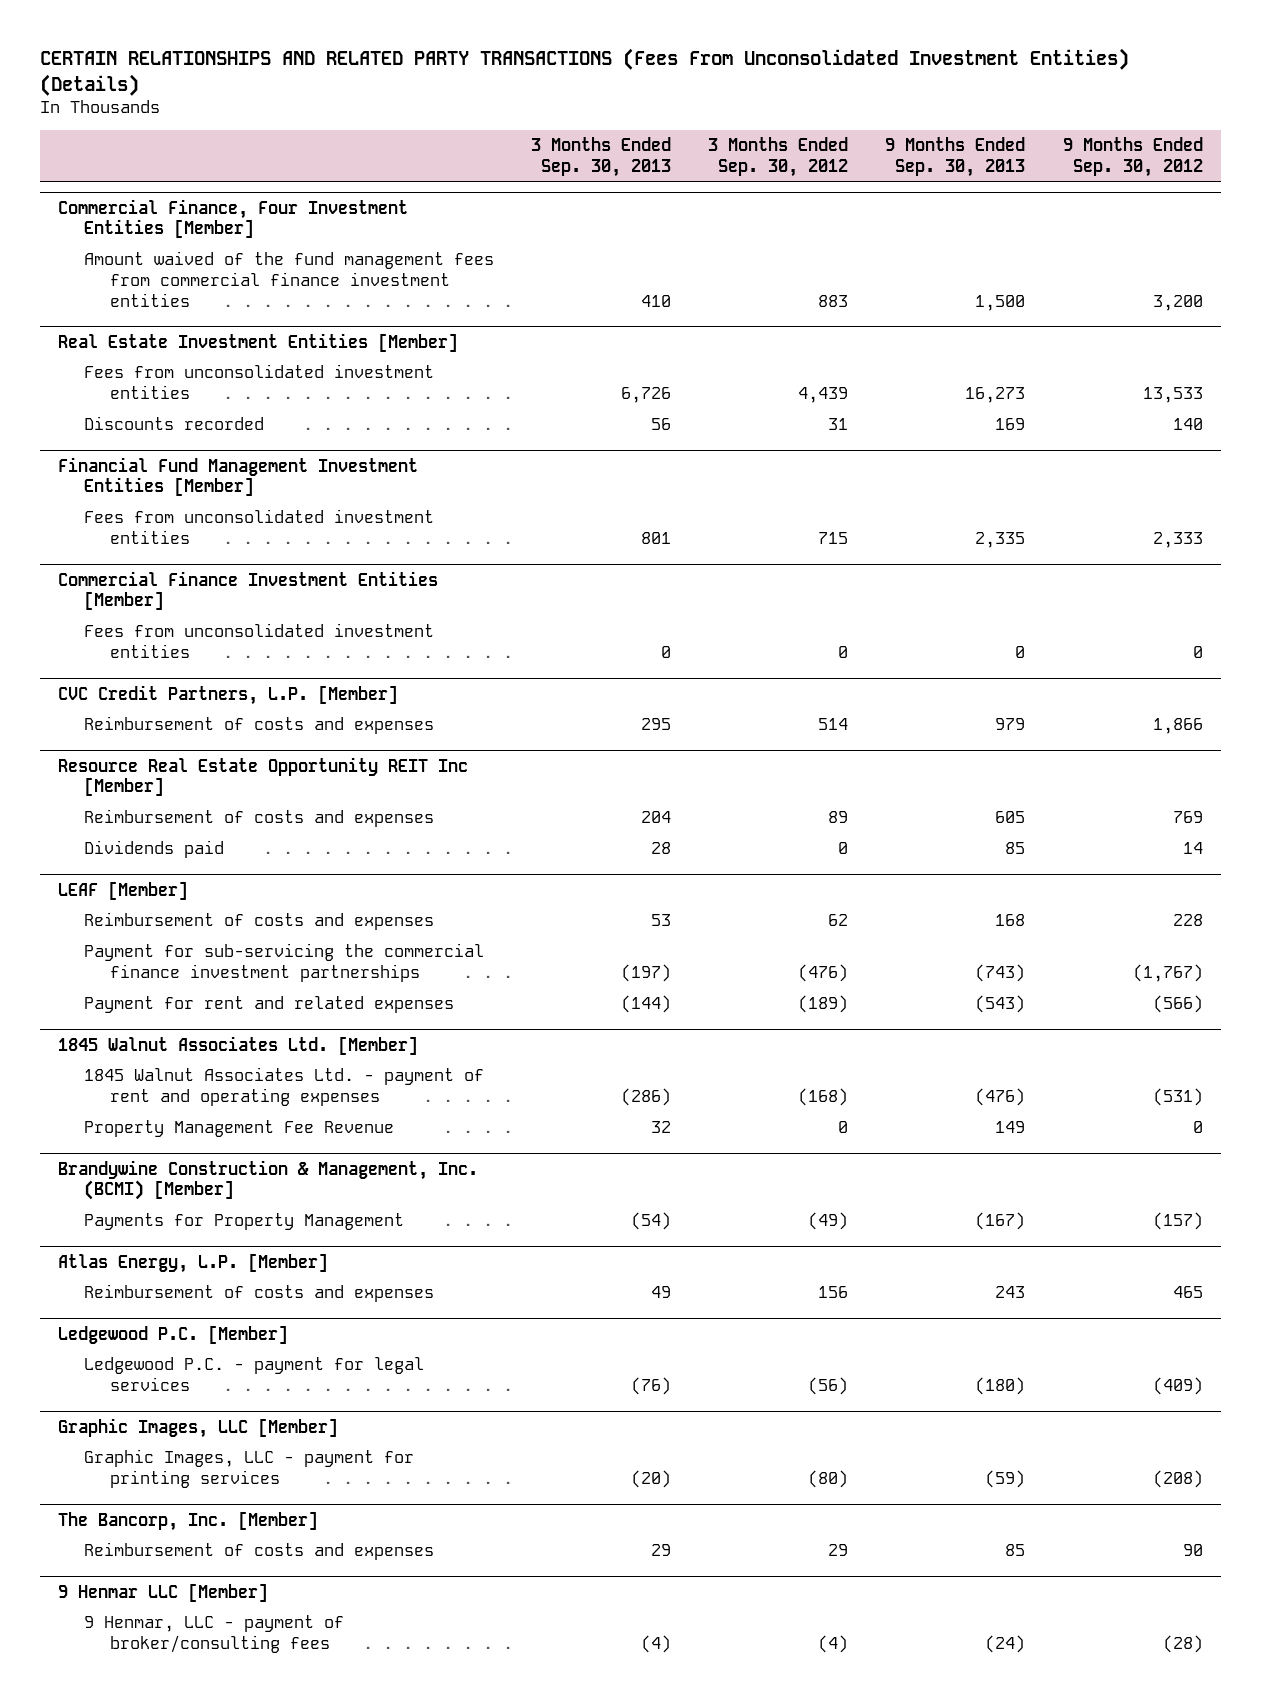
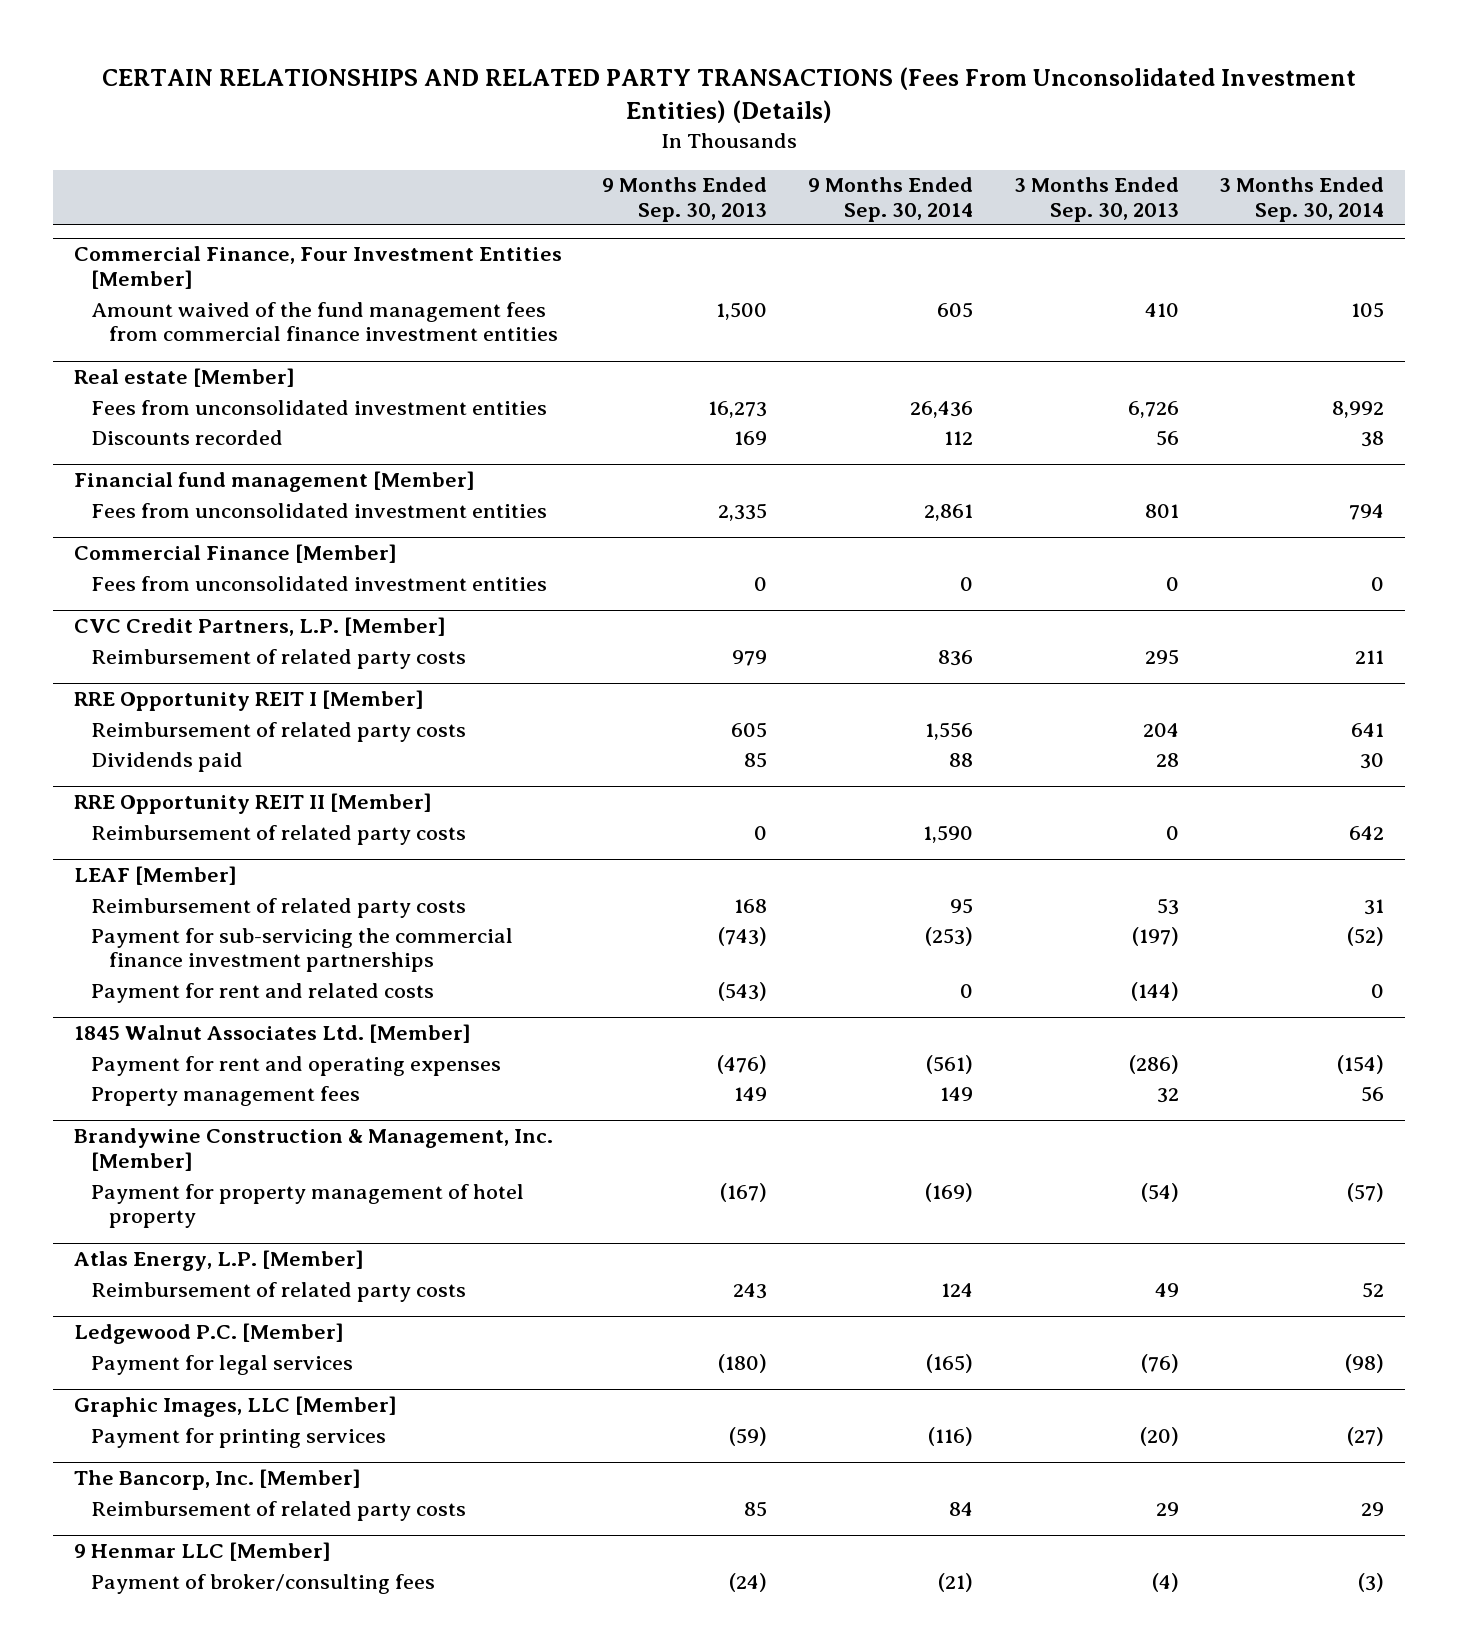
- | 3 Months Ended Sep. 30, 2013 | 3 Months Ended Sep. 30, 2012 | 9 Months Ended Sep. 30, 2013 | 9 Months Ended Sep. 30, 2012
+ | 9 Months Ended Sep. 30, 2013 | 9 Months Ended Sep. 30, 2014 | 3 Months Ended Sep. 30, 2013 | 3 Months Ended Sep. 30, 2014
- Real Estate Investment Entities [Member]
+ Real estate [Member]
- Financial Fund Management Investment Entities [Member]
+ Financial fund management [Member]
- Commercial Finance Investment Entities [Member]
+ Commercial Finance [Member]
@ CVC Credit Partners, L.P. [Member]
- Reimbursement of costs and expenses | 295 | 514 | 979 | 1,866
- Resource Real Estate Opportunity REIT Inc [Member]
- Reimbursement of costs and expenses | 204 | 89 | 605 | 769
@ CVC Credit Partners, L.P. [Member]
+ Reimbursement of related party costs | 979 | 836 | 295 | 211
+ RRE Opportunity REIT I [Member]
+ Reimbursement of related party costs | 605 | 1,556 | 204 | 641
+ RRE Opportunity REIT II [Member]
+ Reimbursement of related party costs | 0 | 1,590 | 0 | 642
@ LEAF [Member]
- Reimbursement of costs and expenses | 53 | 62 | 168 | 228
+ Reimbursement of related party costs | 168 | 95 | 53 | 31
- Payment for rent and related expenses | (144) | (189) | (543) | (566)
+ Payment for rent and related costs | (543) | 0 | (144) | 0
@ 1845 Walnut Associates Ltd. [Member]
- 1845 Walnut Associates Ltd. - payment of rent and operating expenses | (286) | (168) | (476) | (531)
- Property Management Fee Revenue | 32 | 0 | 149 | 0
- Brandywine Construction & Management, Inc. (BCMI) [Member]
- Payments for Property Management | (54) | (49) | (167) | (157)
@ 1845 Walnut Associates Ltd. [Member]
+ Payment for rent and operating expenses | (476) | (561) | (286) | (154)
+ Property management fees | 149 | 149 | 32 | 56
+ Brandywine Construction & Management, Inc. [Member]
+ Payment for property management of hotel property | (167) | (169) | (54) | (57)
@ Atlas Energy, L.P. [Member]
- Reimbursement of costs and expenses | 49 | 156 | 243 | 465
+ Reimbursement of related party costs | 243 | 124 | 49 | 52
@ Ledgewood P.C. [Member]
- Ledgewood P.C. - payment for legal services | (76) | (56) | (180) | (409)
+ Payment for legal services | (180) | (165) | (76) | (98)
@ Graphic Images, LLC [Member]
- Graphic Images, LLC - payment for printing services | (20) | (80) | (59) | (208)
+ Payment for printing services | (59) | (116) | (20) | (27)
@ The Bancorp, Inc. [Member]
- Reimbursement of costs and expenses | 29 | 29 | 85 | 90
+ Reimbursement of related party costs | 85 | 84 | 29 | 29
@ 9 Henmar LLC [Member]
- 9 Henmar, LLC - payment of broker/consulting fees | (4) | (4) | (24) | (28)
+ Payment of broker/consulting fees | (24) | (21) | (4) | (3)

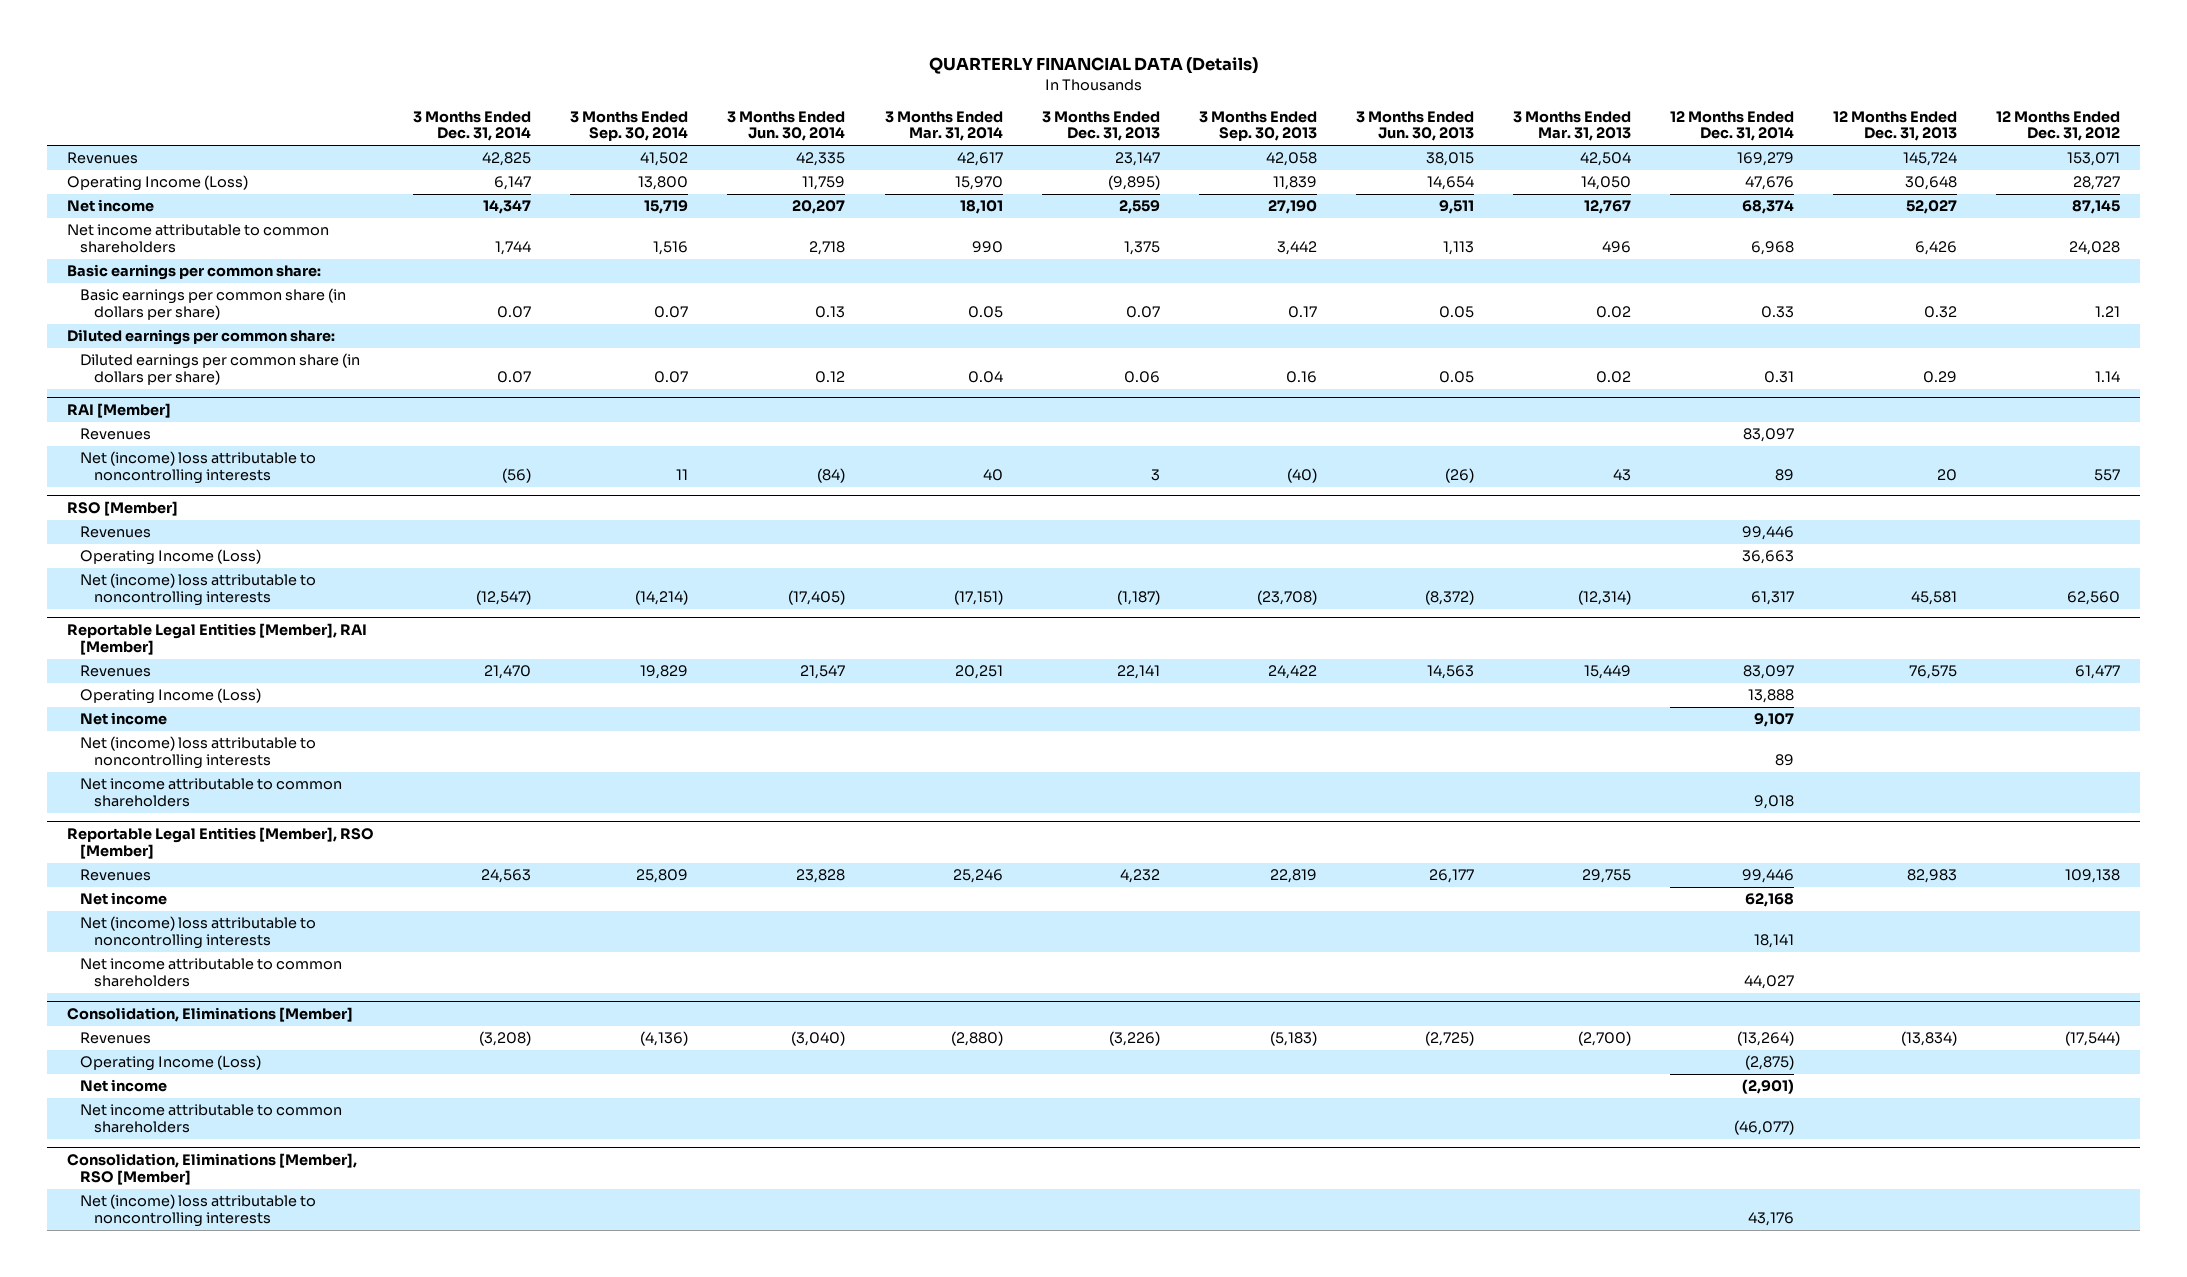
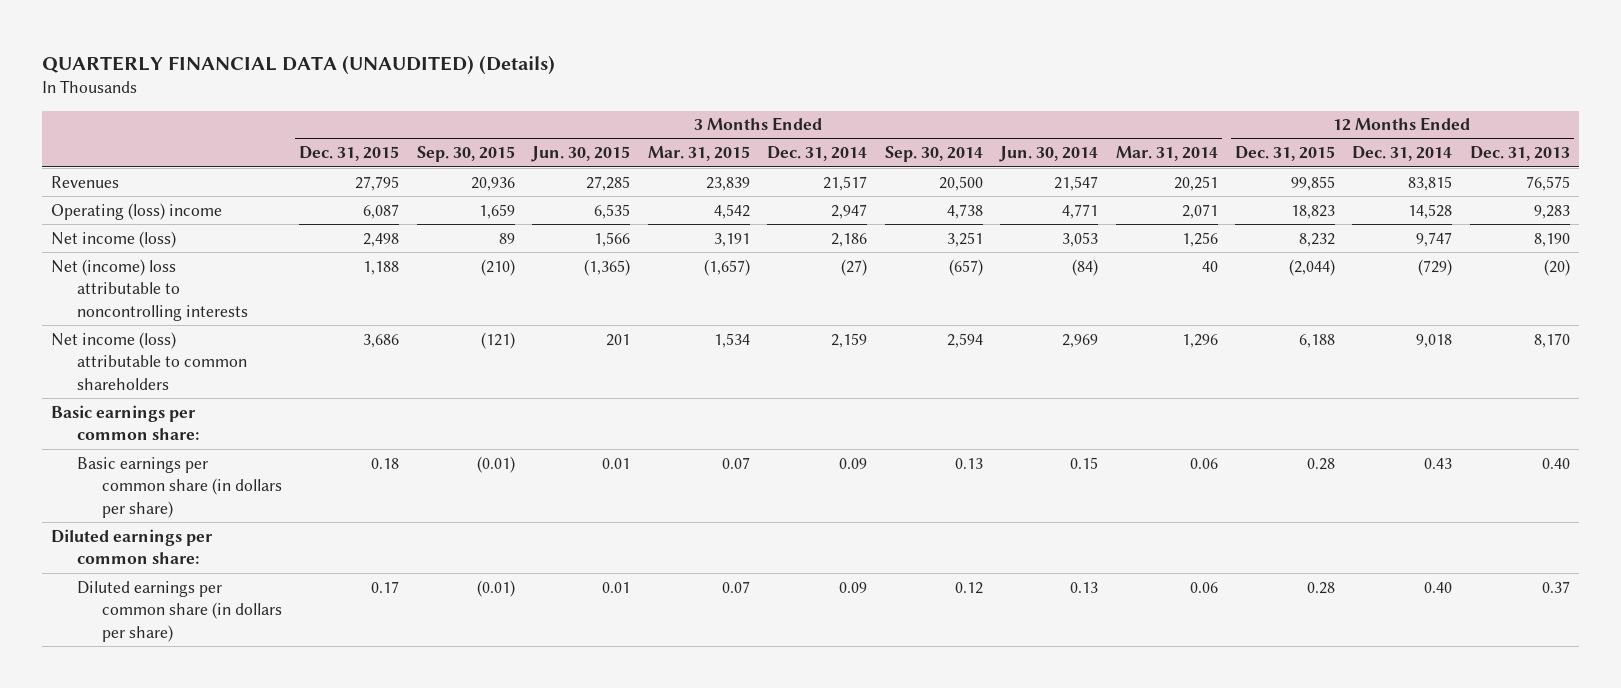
- QUARTERLY FINANCIAL DATA (Details)
+ QUARTERLY FINANCIAL DATA (UNAUDITED) (Details)
- | 3 Months Ended Dec. 31, 2014 | 3 Months Ended Sep. 30, 2014 | 3 Months Ended Jun. 30, 2014 | 3 Months Ended Mar. 31, 2014 | 3 Months Ended Dec. 31, 2013 | 3 Months Ended Sep. 30, 2013 | 3 Months Ended Jun. 30, 2013 | 3 Months Ended Mar. 31, 2013 | 12 Months Ended Dec. 31, 2014 | 12 Months Ended Dec. 31, 2013 | 12 Months Ended Dec. 31, 2012
+ | 3 Months Ended Dec. 31, 2015 | 3 Months Ended Sep. 30, 2015 | 3 Months Ended Jun. 30, 2015 | 3 Months Ended Mar. 31, 2015 | 3 Months Ended Dec. 31, 2014 | 3 Months Ended Sep. 30, 2014 | 3 Months Ended Jun. 30, 2014 | 3 Months Ended Mar. 31, 2014 | 12 Months Ended Dec. 31, 2015 | 12 Months Ended Dec. 31, 2014 | 12 Months Ended Dec. 31, 2013
- Revenues | 42,825 | 41,502 | 42,335 | 42,617 | 23,147 | 42,058 | 38,015 | 42,504 | 169,279 | 145,724 | 153,071
- Operating Income (Loss) | 6,147 | 13,800 | 11,759 | 15,970 | (9,895) | 11,839 | 14,654 | 14,050 | 47,676 | 30,648 | 28,727
- Net income | 14,347 | 15,719 | 20,207 | 18,101 | 2,559 | 27,190 | 9,511 | 12,767 | 68,374 | 52,027 | 87,145
- Net income attributable to common shareholders | 1,744 | 1,516 | 2,718 | 990 | 1,375 | 3,442 | 1,113 | 496 | 6,968 | 6,426 | 24,028
+ Revenues | 27,795 | 20,936 | 27,285 | 23,839 | 21,517 | 20,500 | 21,547 | 20,251 | 99,855 | 83,815 | 76,575
+ Operating (loss) income | 6,087 | 1,659 | 6,535 | 4,542 | 2,947 | 4,738 | 4,771 | 2,071 | 18,823 | 14,528 | 9,283
+ Net income (loss) | 2,498 | 89 | 1,566 | 3,191 | 2,186 | 3,251 | 3,053 | 1,256 | 8,232 | 9,747 | 8,190
+ Net (income) loss attributable to noncontrolling interests | 1,188 | (210) | (1,365) | (1,657) | (27) | (657) | (84) | 40 | (2,044) | (729) | (20)
+ Net income (loss) attributable to common shareholders | 3,686 | (121) | 201 | 1,534 | 2,159 | 2,594 | 2,969 | 1,296 | 6,188 | 9,018 | 8,170
- Basic earnings per common share (in dollars per share) | 0.07 | 0.07 | 0.13 | 0.05 | 0.07 | 0.17 | 0.05 | 0.02 | 0.33 | 0.32 | 1.21
+ Basic earnings per common share (in dollars per share) | 0.18 | (0.01) | 0.01 | 0.07 | 0.09 | 0.13 | 0.15 | 0.06 | 0.28 | 0.43 | 0.40
- Diluted earnings per common share (in dollars per share) | 0.07 | 0.07 | 0.12 | 0.04 | 0.06 | 0.16 | 0.05 | 0.02 | 0.31 | 0.29 | 1.14
- RAI [Member]
- Revenues | | | | | | | | | 83,097 | |
- Net (income) loss attributable to noncontrolling interests | (56) | 11 | (84) | 40 | 3 | (40) | (26) | 43 | 89 | 20 | 557
- RSO [Member]
- Revenues | | | | | | | | | 99,446 | |
- Operating Income (Loss) | | | | | | | | | 36,663 | |
- Net (income) loss attributable to noncontrolling interests | (12,547) | (14,214) | (17,405) | (17,151) | (1,187) | (23,708) | (8,372) | (12,314) | 61,317 | 45,581 | 62,560
- Reportable Legal Entities [Member], RAI [Member]
- Revenues | 21,470 | 19,829 | 21,547 | 20,251 | 22,141 | 24,422 | 14,563 | 15,449 | 83,097 | 76,575 | 61,477
- Operating Income (Loss) | | | | | | | | | 13,888 | |
- Net income | | | | | | | | | 9,107 | |
- Net (income) loss attributable to noncontrolling interests | | | | | | | | | 89 | |
- Net income attributable to common shareholders | | | | | | | | | 9,018 | |
- Reportable Legal Entities [Member], RSO [Member]
- Revenues | 24,563 | 25,809 | 23,828 | 25,246 | 4,232 | 22,819 | 26,177 | 29,755 | 99,446 | 82,983 | 109,138
- Net income | | | | | | | | | 62,168 | |
- Net (income) loss attributable to noncontrolling interests | | | | | | | | | 18,141 | |
- Net income attributable to common shareholders | | | | | | | | | 44,027 | |
- Consolidation, Eliminations [Member]
- Revenues | (3,208) | (4,136) | (3,040) | (2,880) | (3,226) | (5,183) | (2,725) | (2,700) | (13,264) | (13,834) | (17,544)
- Operating Income (Loss) | | | | | | | | | (2,875) | |
- Net income | | | | | | | | | (2,901) | |
- Net income attributable to common shareholders | | | | | | | | | (46,077) | |
- Consolidation, Eliminations [Member], RSO [Member]
- Net (income) loss attributable to noncontrolling interests | | | | | | | | | 43,176 | |
+ Diluted earnings per common share (in dollars per share) | 0.17 | (0.01) | 0.01 | 0.07 | 0.09 | 0.12 | 0.13 | 0.06 | 0.28 | 0.40 | 0.37

